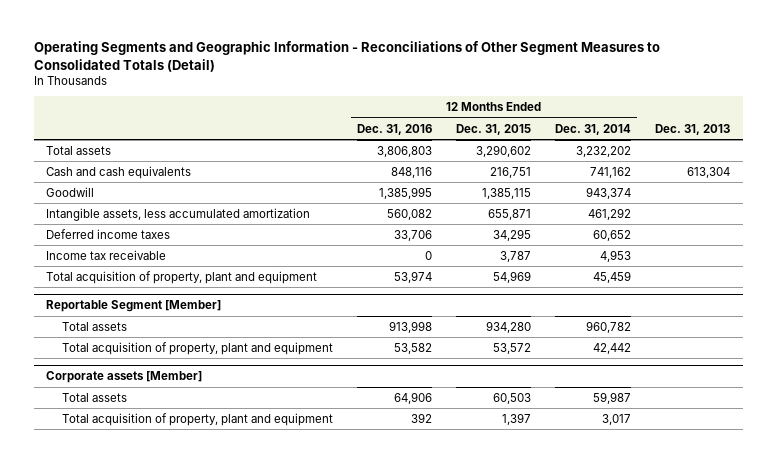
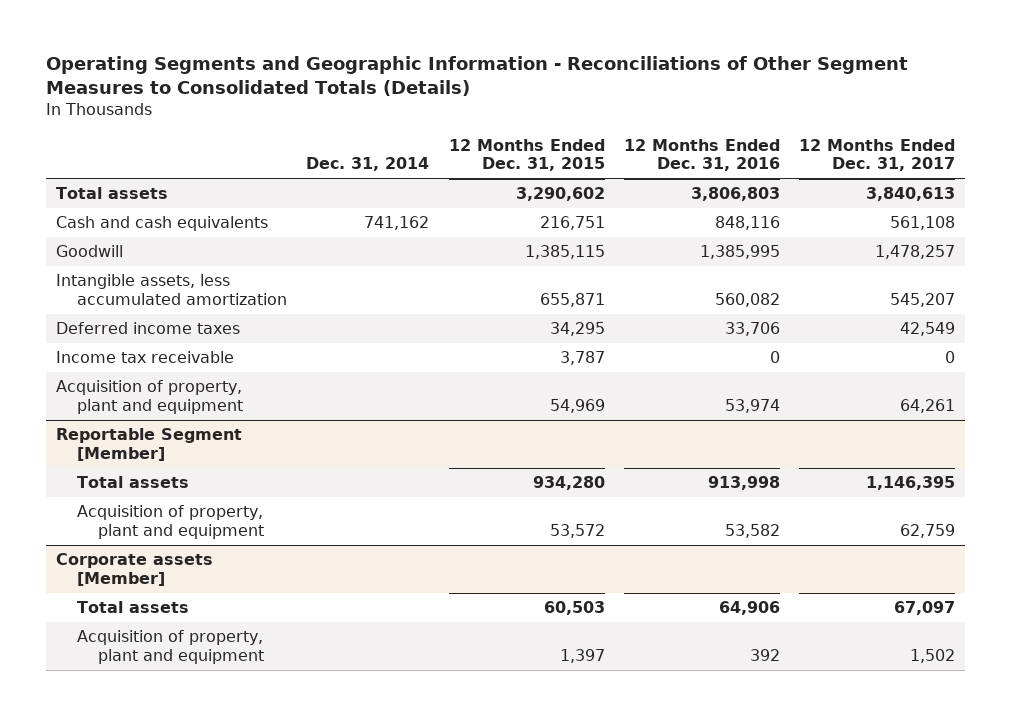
- Operating Segments and Geographic Information - Reconciliations of Other Segment Measures to Consolidated Totals (Detail)
+ Operating Segments and Geographic Information - Reconciliations of Other Segment Measures to Consolidated Totals (Details)
- | 12 Months Ended Dec. 31, 2016 | 12 Months Ended Dec. 31, 2015 | 12 Months Ended Dec. 31, 2014 | Dec. 31, 2013
+ | Dec. 31, 2014 | 12 Months Ended Dec. 31, 2015 | 12 Months Ended Dec. 31, 2016 | 12 Months Ended Dec. 31, 2017
- Total acquisition of property, plant and equipment | 53,974 | 54,969 | 45,459 |
+ Acquisition of property, plant and equipment | | 54,969 | 53,974 | 64,261
@ Reportable Segment [Member]
- Total acquisition of property, plant and equipment | 53,582 | 53,572 | 42,442 |
+ Acquisition of property, plant and equipment | | 53,572 | 53,582 | 62,759
@ Corporate assets [Member]
- Total acquisition of property, plant and equipment | 392 | 1,397 | 3,017 |
+ Acquisition of property, plant and equipment | | 1,397 | 392 | 1,502

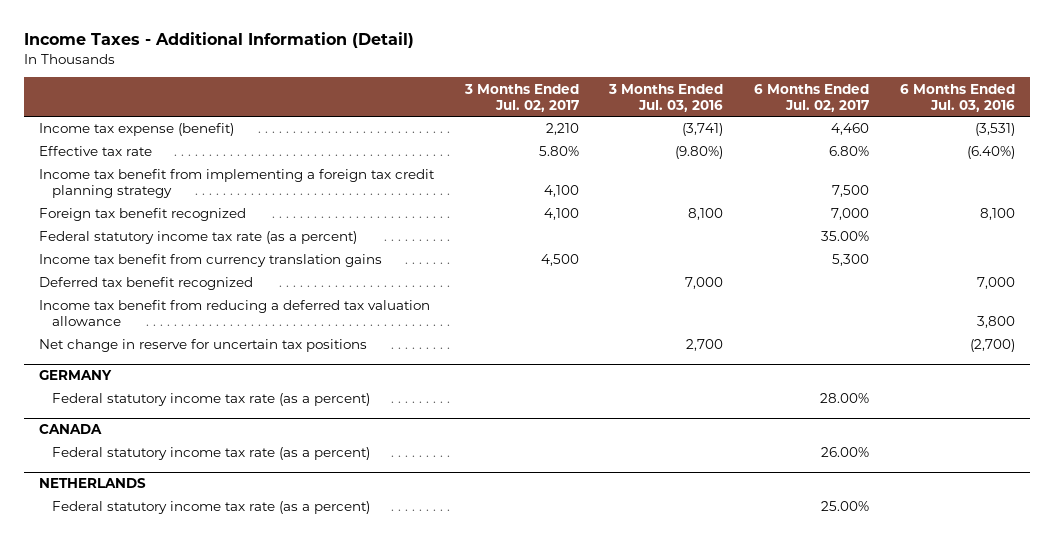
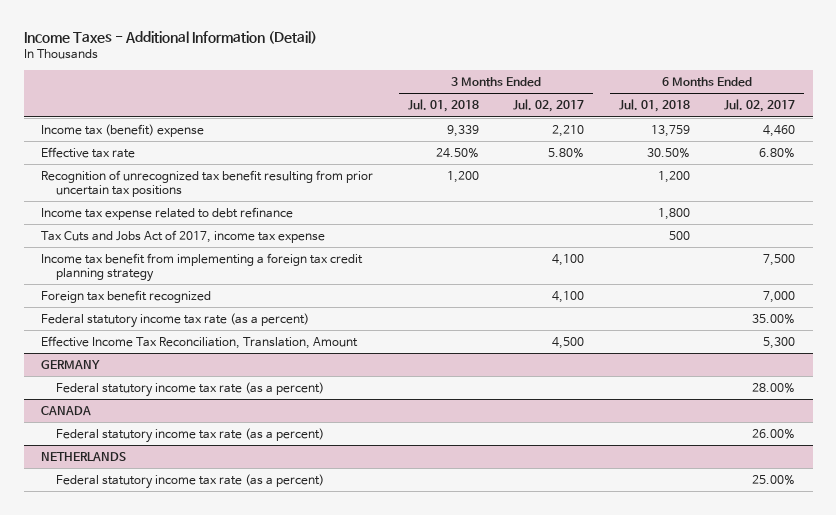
- | 3 Months Ended Jul. 02, 2017 | 3 Months Ended Jul. 03, 2016 | 6 Months Ended Jul. 02, 2017 | 6 Months Ended Jul. 03, 2016
+ | 3 Months Ended Jul. 01, 2018 | 3 Months Ended Jul. 02, 2017 | 6 Months Ended Jul. 01, 2018 | 6 Months Ended Jul. 02, 2017
- Income tax expense (benefit) | 2,210 | (3,741) | 4,460 | (3,531)
+ Income tax (benefit) expense | 9,339 | 2,210 | 13,759 | 4,460
+ Recognition of unrecognized tax benefit resulting from prior uncertain tax positions | 1,200 | | 1,200 |
+ Income tax expense related to debt refinance | | | 1,800 |
+ Tax Cuts and Jobs Act of 2017, income tax expense | | | 500 |
- Income tax benefit from currency translation gains | 4,500 | | 5,300 |
- Deferred tax benefit recognized | | 7,000 | | 7,000
- Income tax benefit from reducing a deferred tax valuation allowance | | | | 3,800
- Net change in reserve for uncertain tax positions | | 2,700 | | (2,700)
+ Effective Income Tax Reconciliation, Translation, Amount | | 4,500 | | 5,300

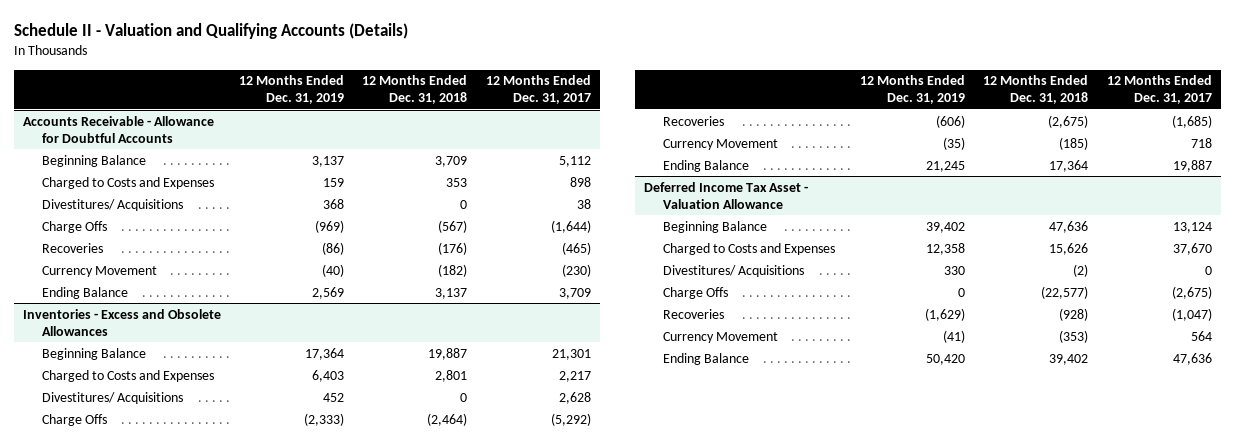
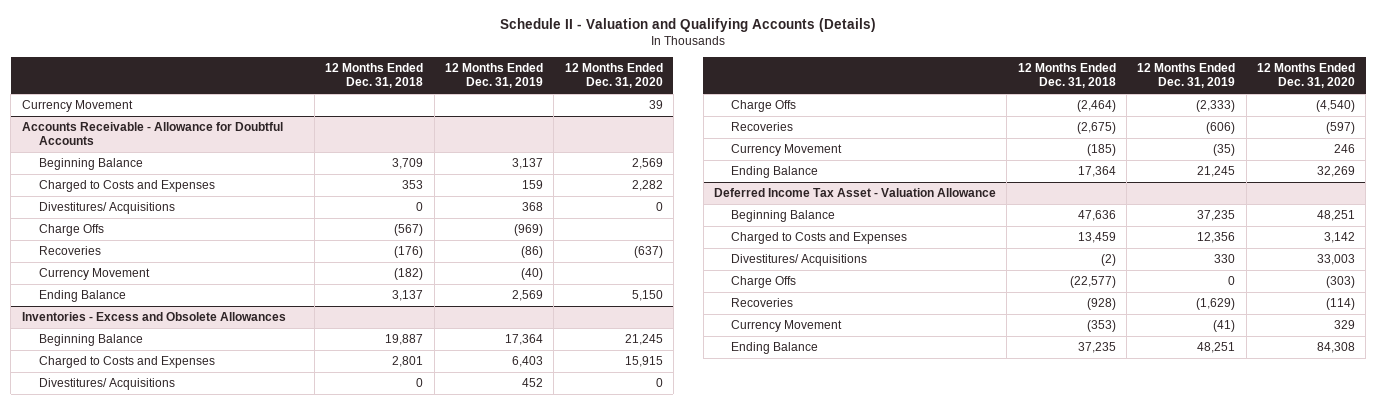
- | 12 Months Ended Dec. 31, 2019 | 12 Months Ended Dec. 31, 2018 | 12 Months Ended Dec. 31, 2017
+ | 12 Months Ended Dec. 31, 2018 | 12 Months Ended Dec. 31, 2019 | 12 Months Ended Dec. 31, 2020
+ Currency Movement | | | 39
@ Deferred Income Tax Asset - Valuation Allowance
- Beginning Balance | 39,402 | 47,636 | 13,124
- Charged to Costs and Expenses | 12,358 | 15,626 | 37,670
+ Beginning Balance | 47,636 | 37,235 | 48,251
+ Charged to Costs and Expenses | 13,459 | 12,356 | 3,142
- Ending Balance | 50,420 | 39,402 | 47,636
+ Ending Balance | 37,235 | 48,251 | 84,308

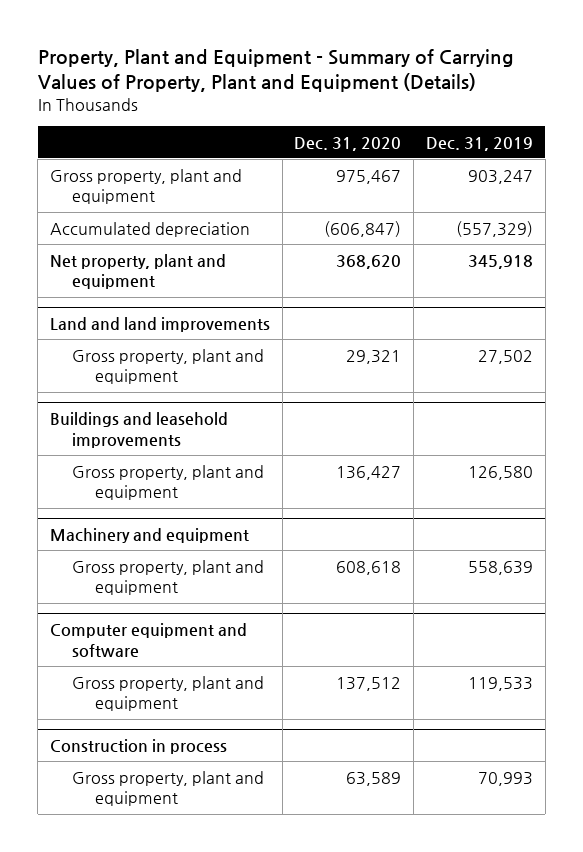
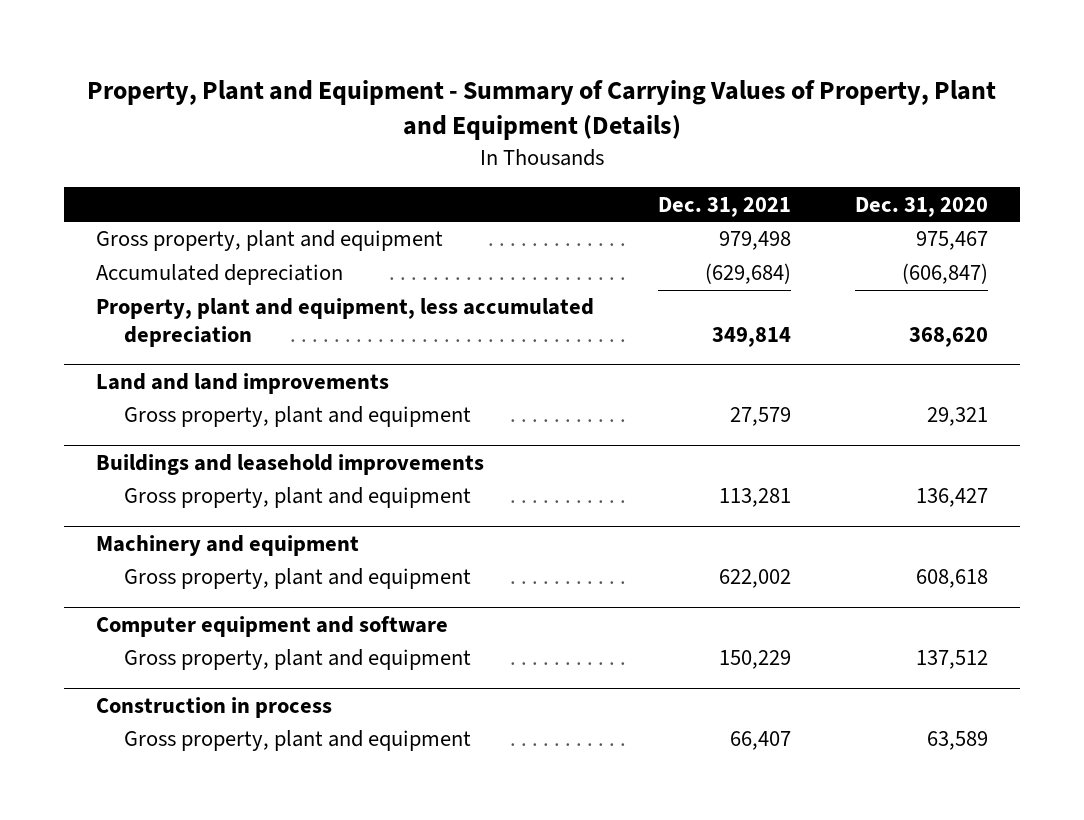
- | Dec. 31, 2020 | Dec. 31, 2019
+ | Dec. 31, 2021 | Dec. 31, 2020
- Net property, plant and equipment | 368,620 | 345,918
+ Property, plant and equipment, less accumulated depreciation | 349,814 | 368,620

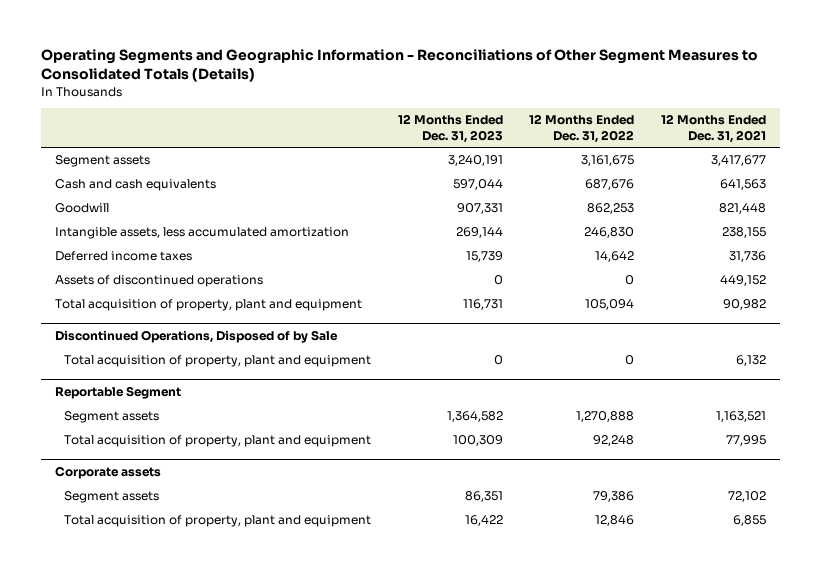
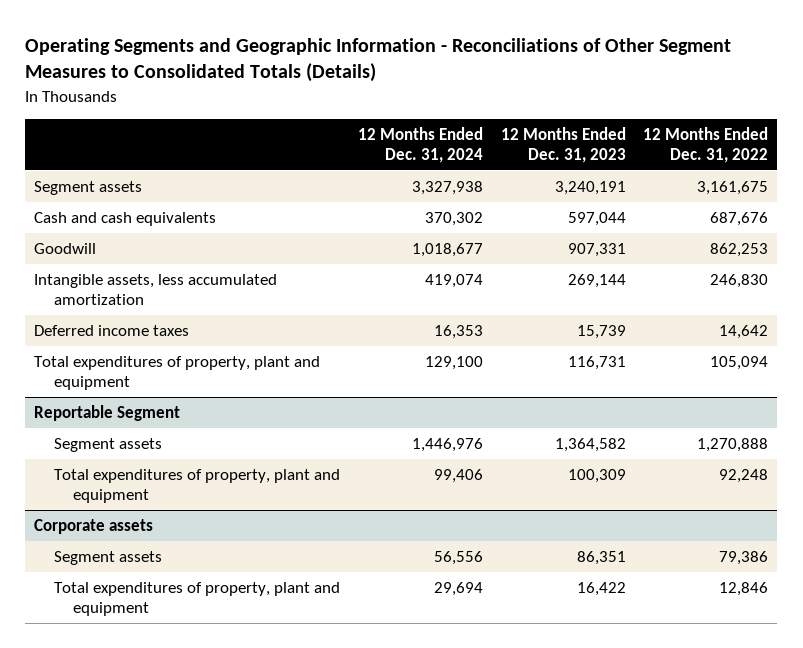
- | 12 Months Ended Dec. 31, 2023 | 12 Months Ended Dec. 31, 2022 | 12 Months Ended Dec. 31, 2021
+ | 12 Months Ended Dec. 31, 2024 | 12 Months Ended Dec. 31, 2023 | 12 Months Ended Dec. 31, 2022
- Assets of discontinued operations | 0 | 0 | 449,152
- Total acquisition of property, plant and equipment | 116,731 | 105,094 | 90,982
- Discontinued Operations, Disposed of by Sale
- Total acquisition of property, plant and equipment | 0 | 0 | 6,132
+ Total expenditures of property, plant and equipment | 129,100 | 116,731 | 105,094
@ Reportable Segment
- Total acquisition of property, plant and equipment | 100,309 | 92,248 | 77,995
+ Total expenditures of property, plant and equipment | 99,406 | 100,309 | 92,248
@ Corporate assets
- Total acquisition of property, plant and equipment | 16,422 | 12,846 | 6,855
+ Total expenditures of property, plant and equipment | 29,694 | 16,422 | 12,846

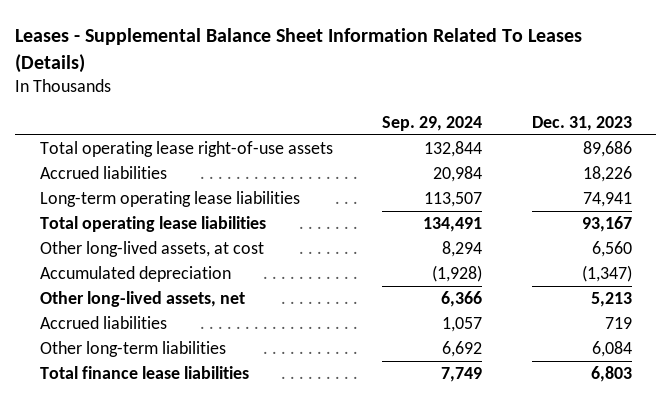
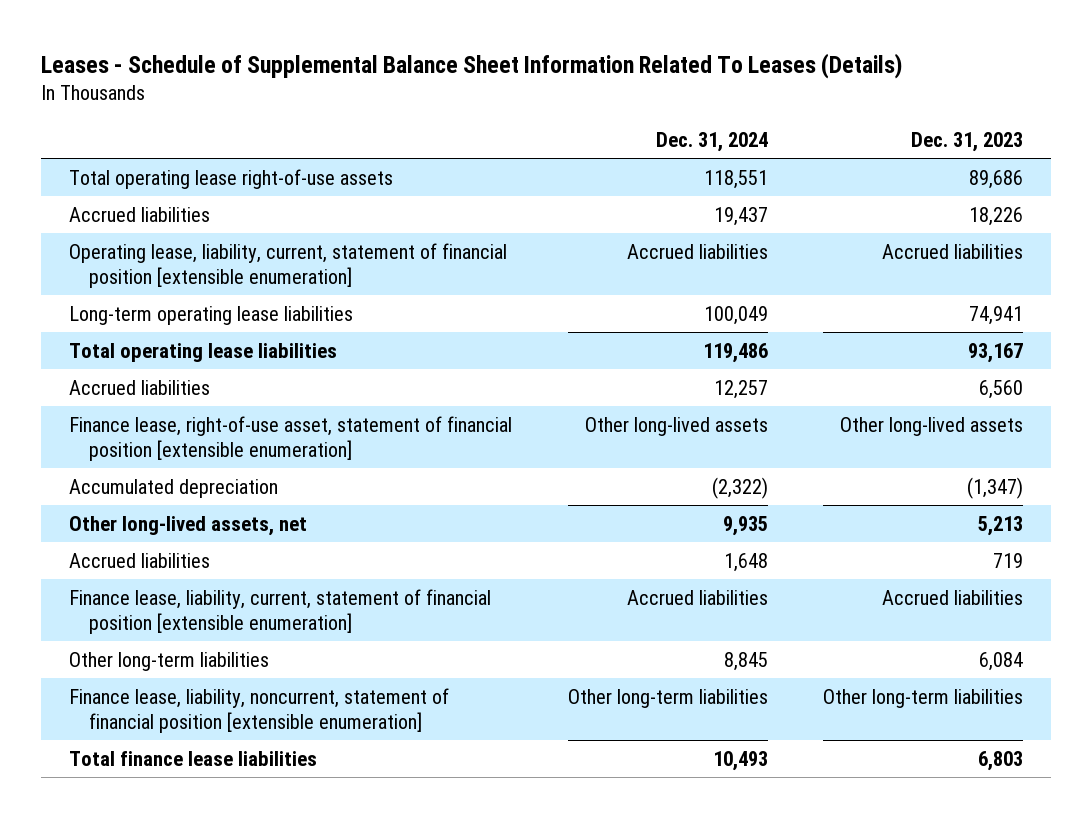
- Leases - Supplemental Balance Sheet Information Related To Leases (Details)
+ Leases - Schedule of Supplemental Balance Sheet Information Related To Leases (Details)
- | Sep. 29, 2024 | Dec. 31, 2023
+ | Dec. 31, 2024 | Dec. 31, 2023
+ Operating lease, liability, current, statement of financial position [extensible enumeration] | Accrued liabilities | Accrued liabilities
- Other long-lived assets, at cost | 8,294 | 6,560
+ Accrued liabilities | 12,257 | 6,560
+ Finance lease, right-of-use asset, statement of financial position [extensible enumeration] | Other long-lived assets | Other long-lived assets
+ Finance lease, liability, current, statement of financial position [extensible enumeration] | Accrued liabilities | Accrued liabilities
+ Finance lease, liability, noncurrent, statement of financial position [extensible enumeration] | Other long-term liabilities | Other long-term liabilities

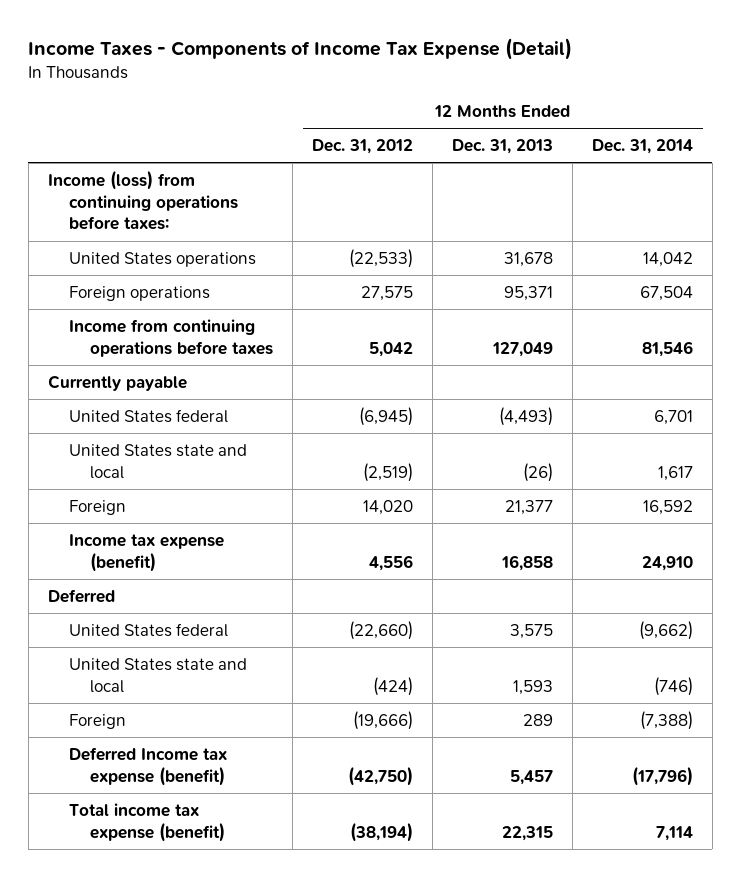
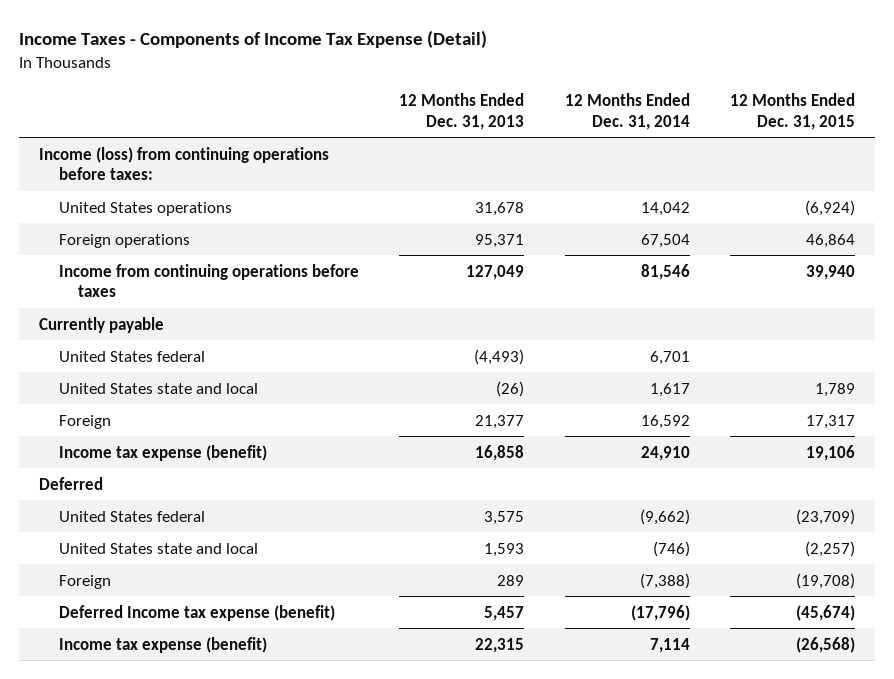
- | 12 Months Ended Dec. 31, 2012 | 12 Months Ended Dec. 31, 2013 | 12 Months Ended Dec. 31, 2014
+ | 12 Months Ended Dec. 31, 2013 | 12 Months Ended Dec. 31, 2014 | 12 Months Ended Dec. 31, 2015
- Total income tax expense (benefit) | (38,194) | 22,315 | 7,114
+ Income tax expense (benefit) | 22,315 | 7,114 | (26,568)

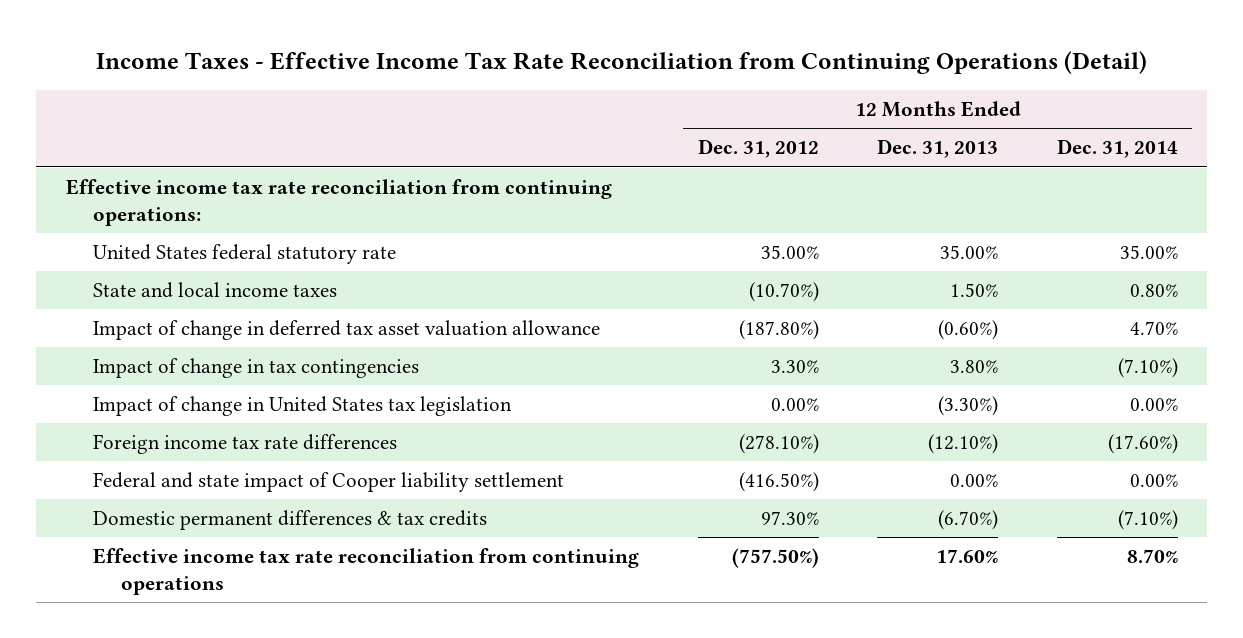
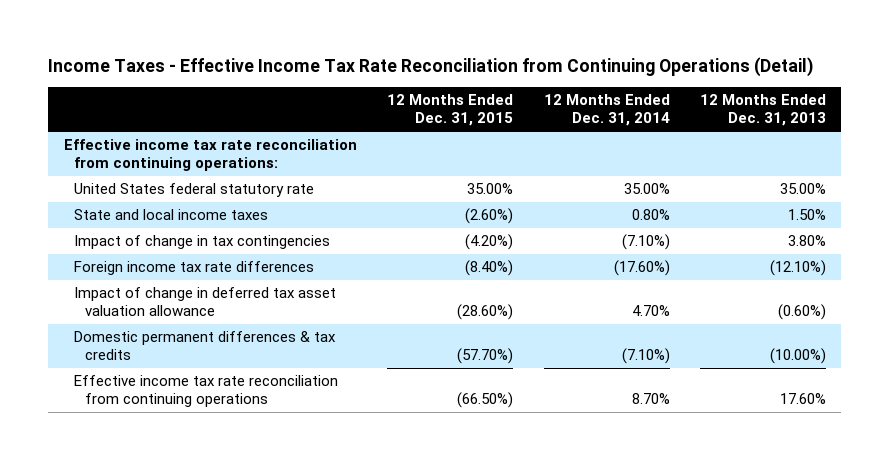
- | 12 Months Ended Dec. 31, 2012 | 12 Months Ended Dec. 31, 2013 | 12 Months Ended Dec. 31, 2014
+ | 12 Months Ended Dec. 31, 2015 | 12 Months Ended Dec. 31, 2014 | 12 Months Ended Dec. 31, 2013
- Impact of change in United States tax legislation | 0.00% | (3.30%) | 0.00%
- Federal and state impact of Cooper liability settlement | (416.50%) | 0.00% | 0.00%
- Domestic permanent differences & tax credits | 97.30% | (6.70%) | (7.10%)
moved down: Impact of change in deferred tax asset valuation allowance | (28.60%) | 4.70% | (0.60%)
+ Domestic permanent differences & tax credits | (57.70%) | (7.10%) | (10.00%)

